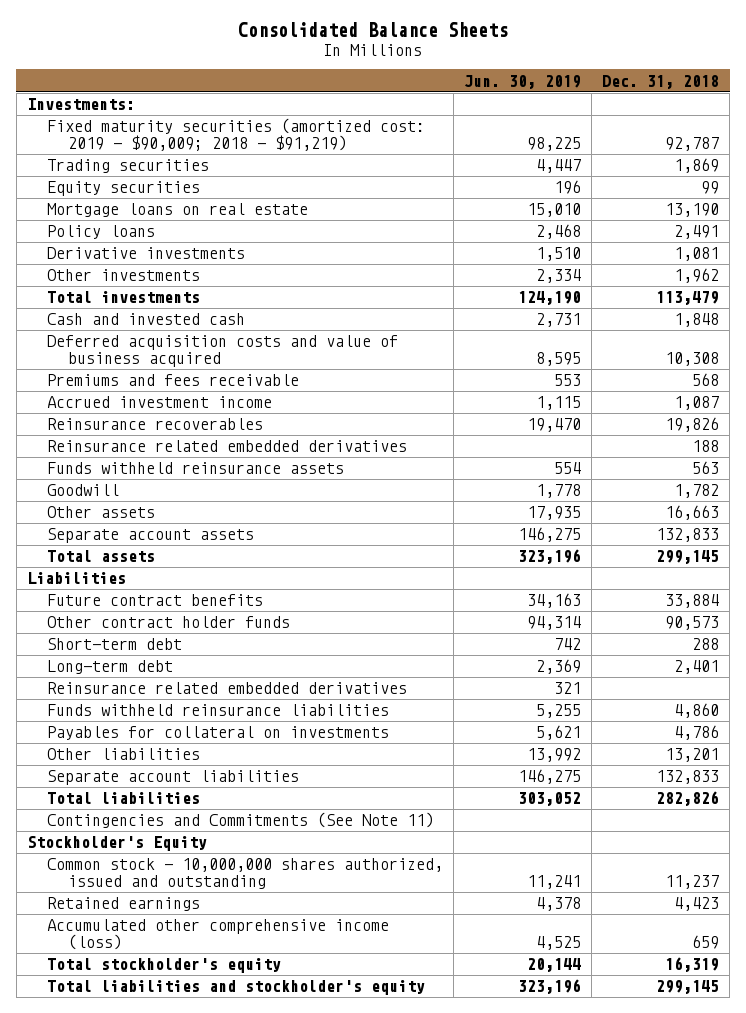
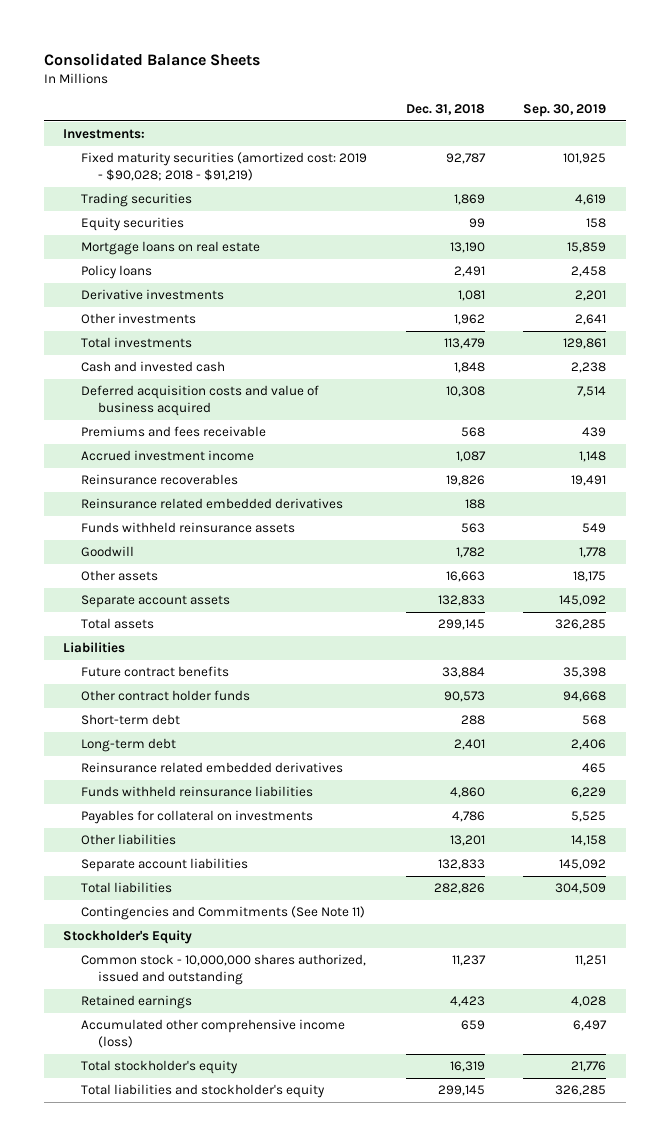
- | Jun. 30, 2019 | Dec. 31, 2018
+ | Dec. 31, 2018 | Sep. 30, 2019
- Fixed maturity securities (amortized cost: 2019 - $90,009; 2018 - $91,219) | 98,225 | 92,787
+ Fixed maturity securities (amortized cost: 2019 - $90,028; 2018 - $91,219) | 92,787 | 101,925

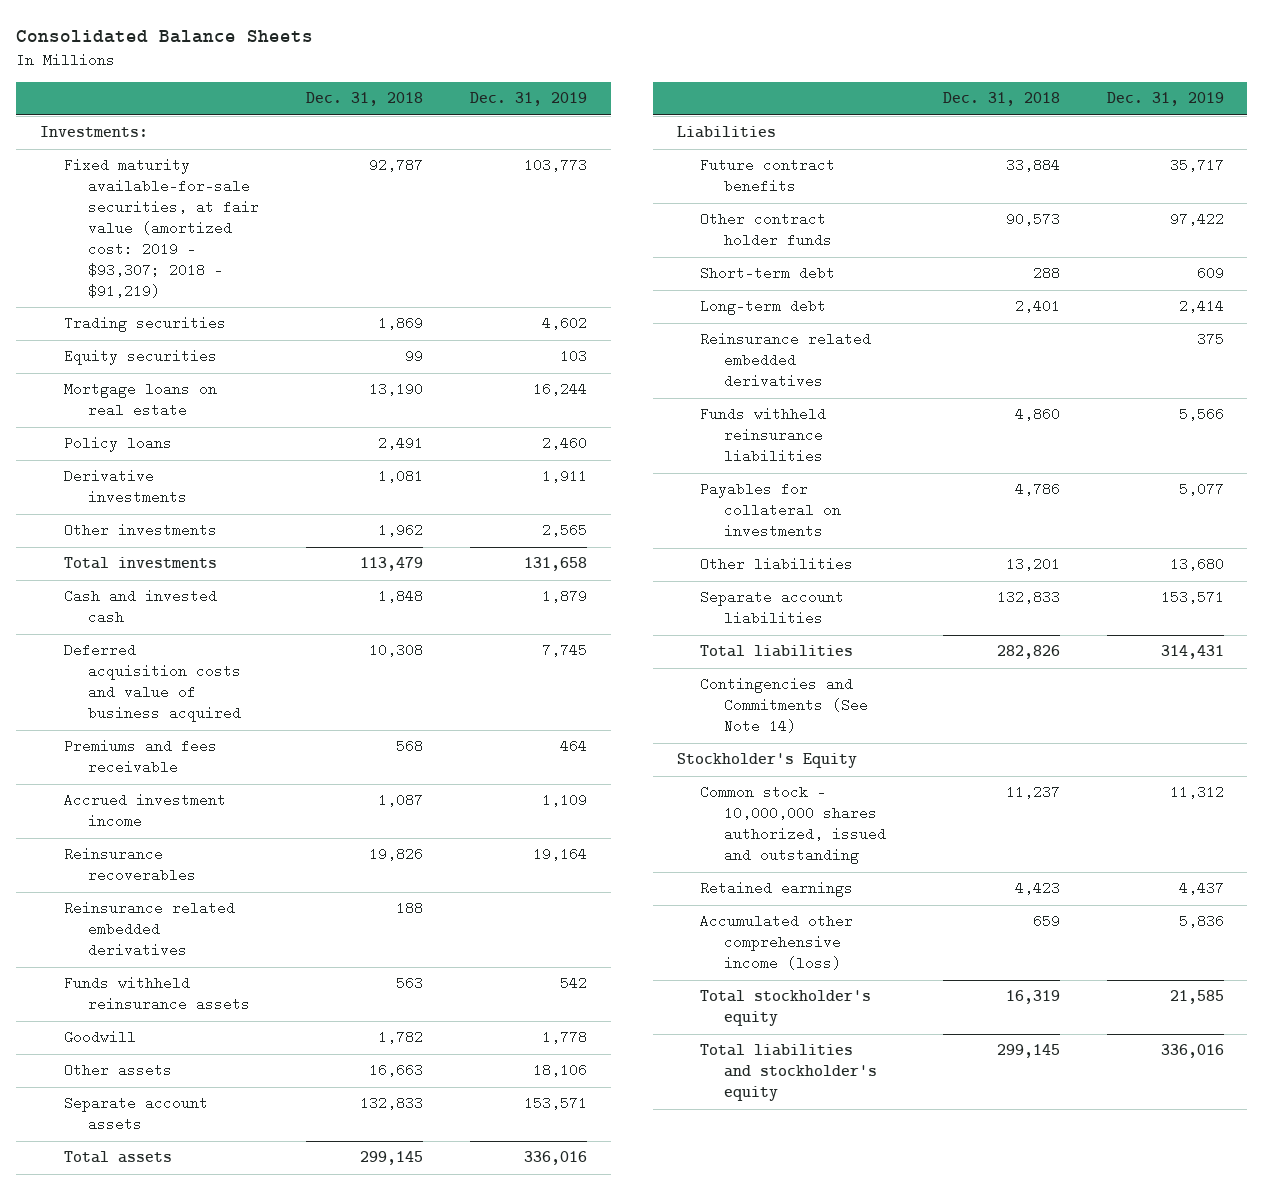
- | Dec. 31, 2018 | Sep. 30, 2019
+ | Dec. 31, 2018 | Dec. 31, 2019
- Fixed maturity securities (amortized cost: 2019 - $90,028; 2018 - $91,219) | 92,787 | 101,925
+ Fixed maturity available-for-sale securities, at fair value (amortized cost: 2019 - $93,307; 2018 - $91,219) | 92,787 | 103,773
- Contingencies and Commitments (See Note 11)
+ Contingencies and Commitments (See Note 14)

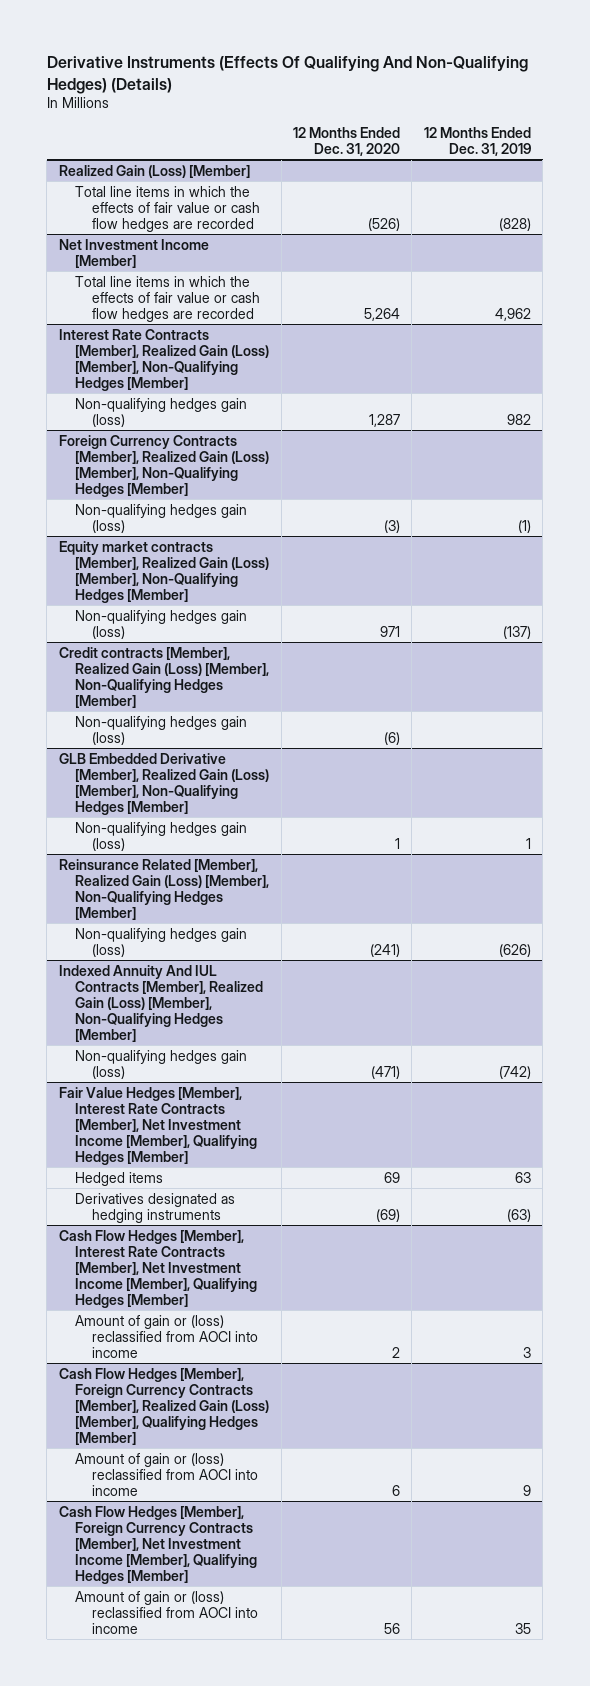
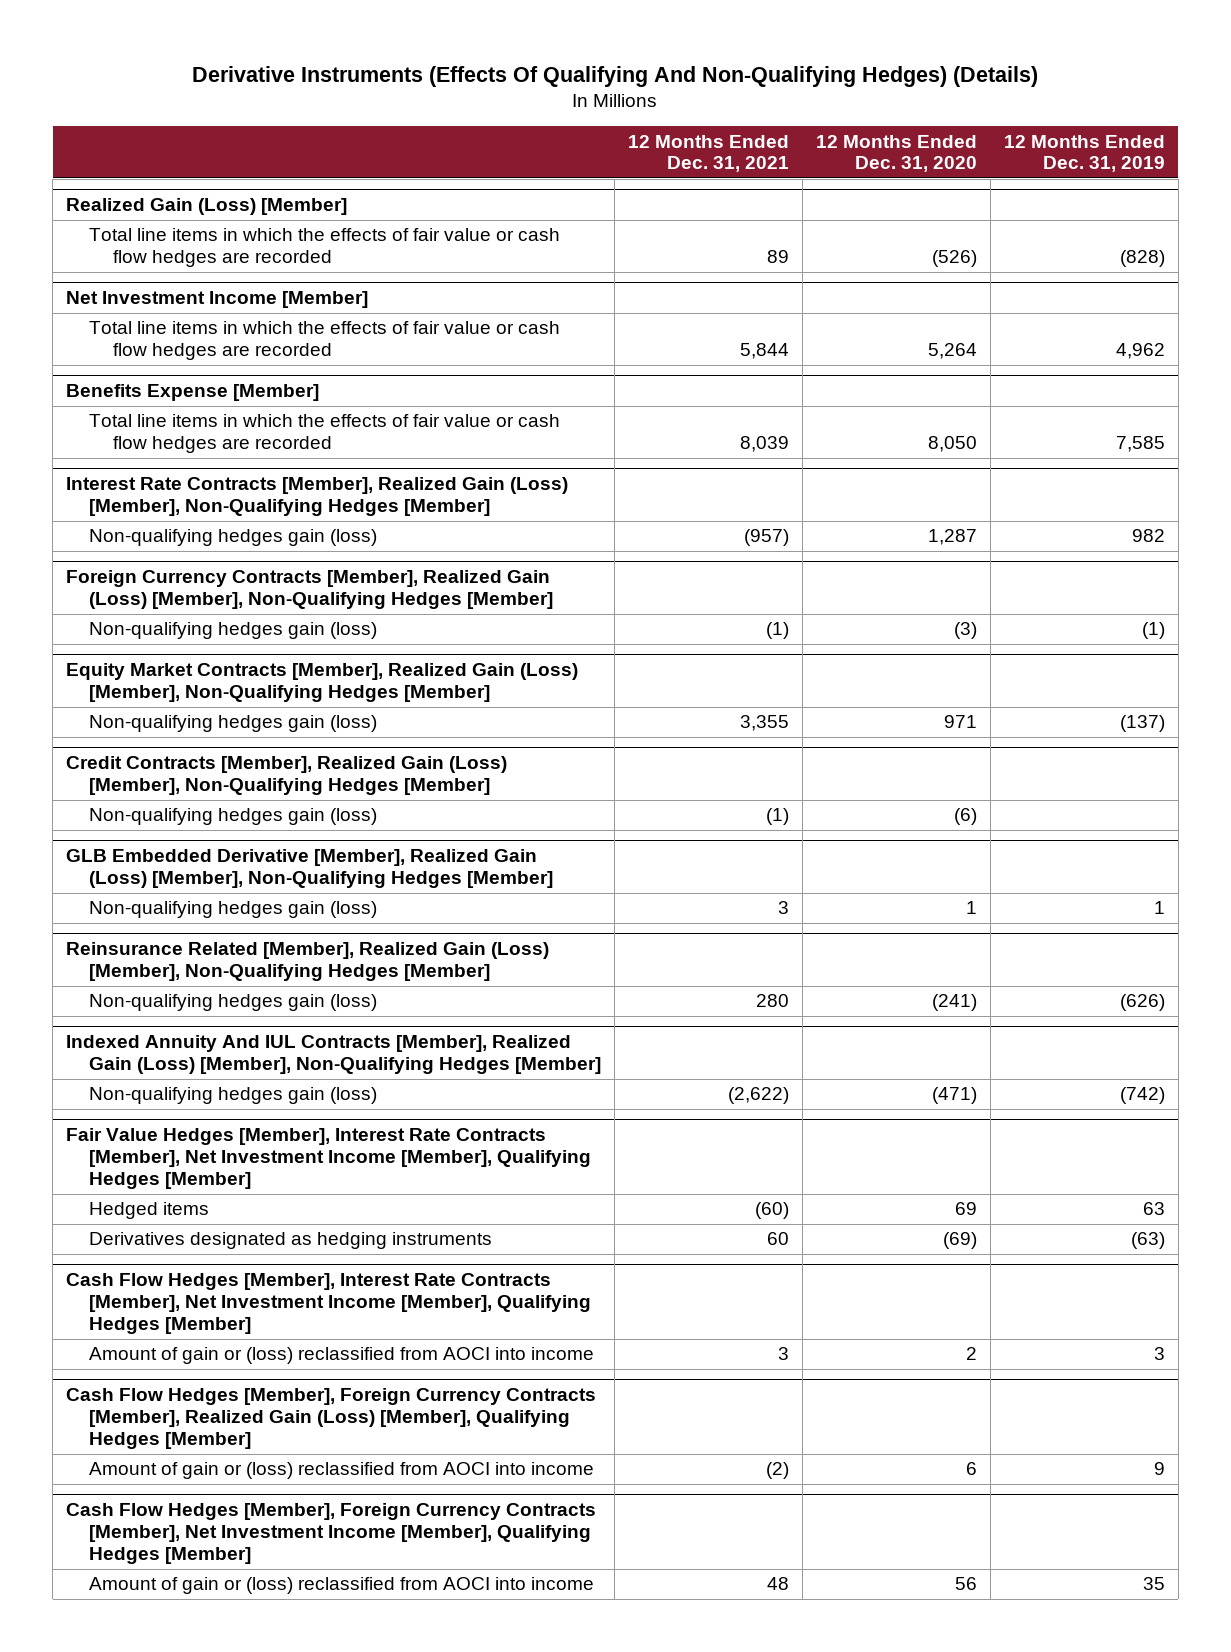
- | 12 Months Ended Dec. 31, 2020 | 12 Months Ended Dec. 31, 2019
+ | 12 Months Ended Dec. 31, 2021 | 12 Months Ended Dec. 31, 2020 | 12 Months Ended Dec. 31, 2019
+ Benefits Expense [Member]
+ Total line items in which the effects of fair value or cash flow hedges are recorded | 8,039 | 8,050 | 7,585
- Equity market contracts [Member], Realized Gain (Loss) [Member], Non-Qualifying Hedges [Member]
+ Equity Market Contracts [Member], Realized Gain (Loss) [Member], Non-Qualifying Hedges [Member]
- Credit contracts [Member], Realized Gain (Loss) [Member], Non-Qualifying Hedges [Member]
+ Credit Contracts [Member], Realized Gain (Loss) [Member], Non-Qualifying Hedges [Member]

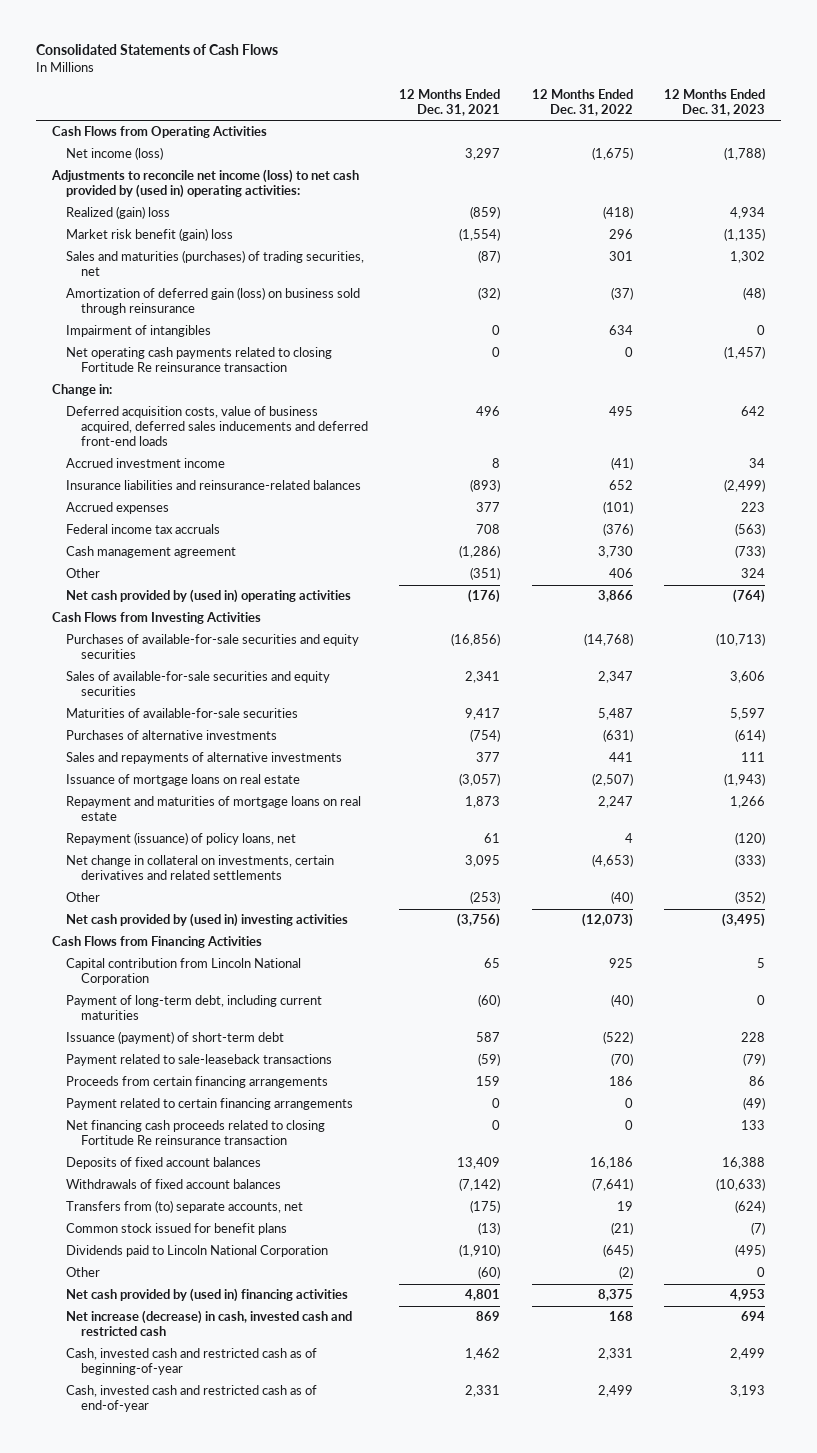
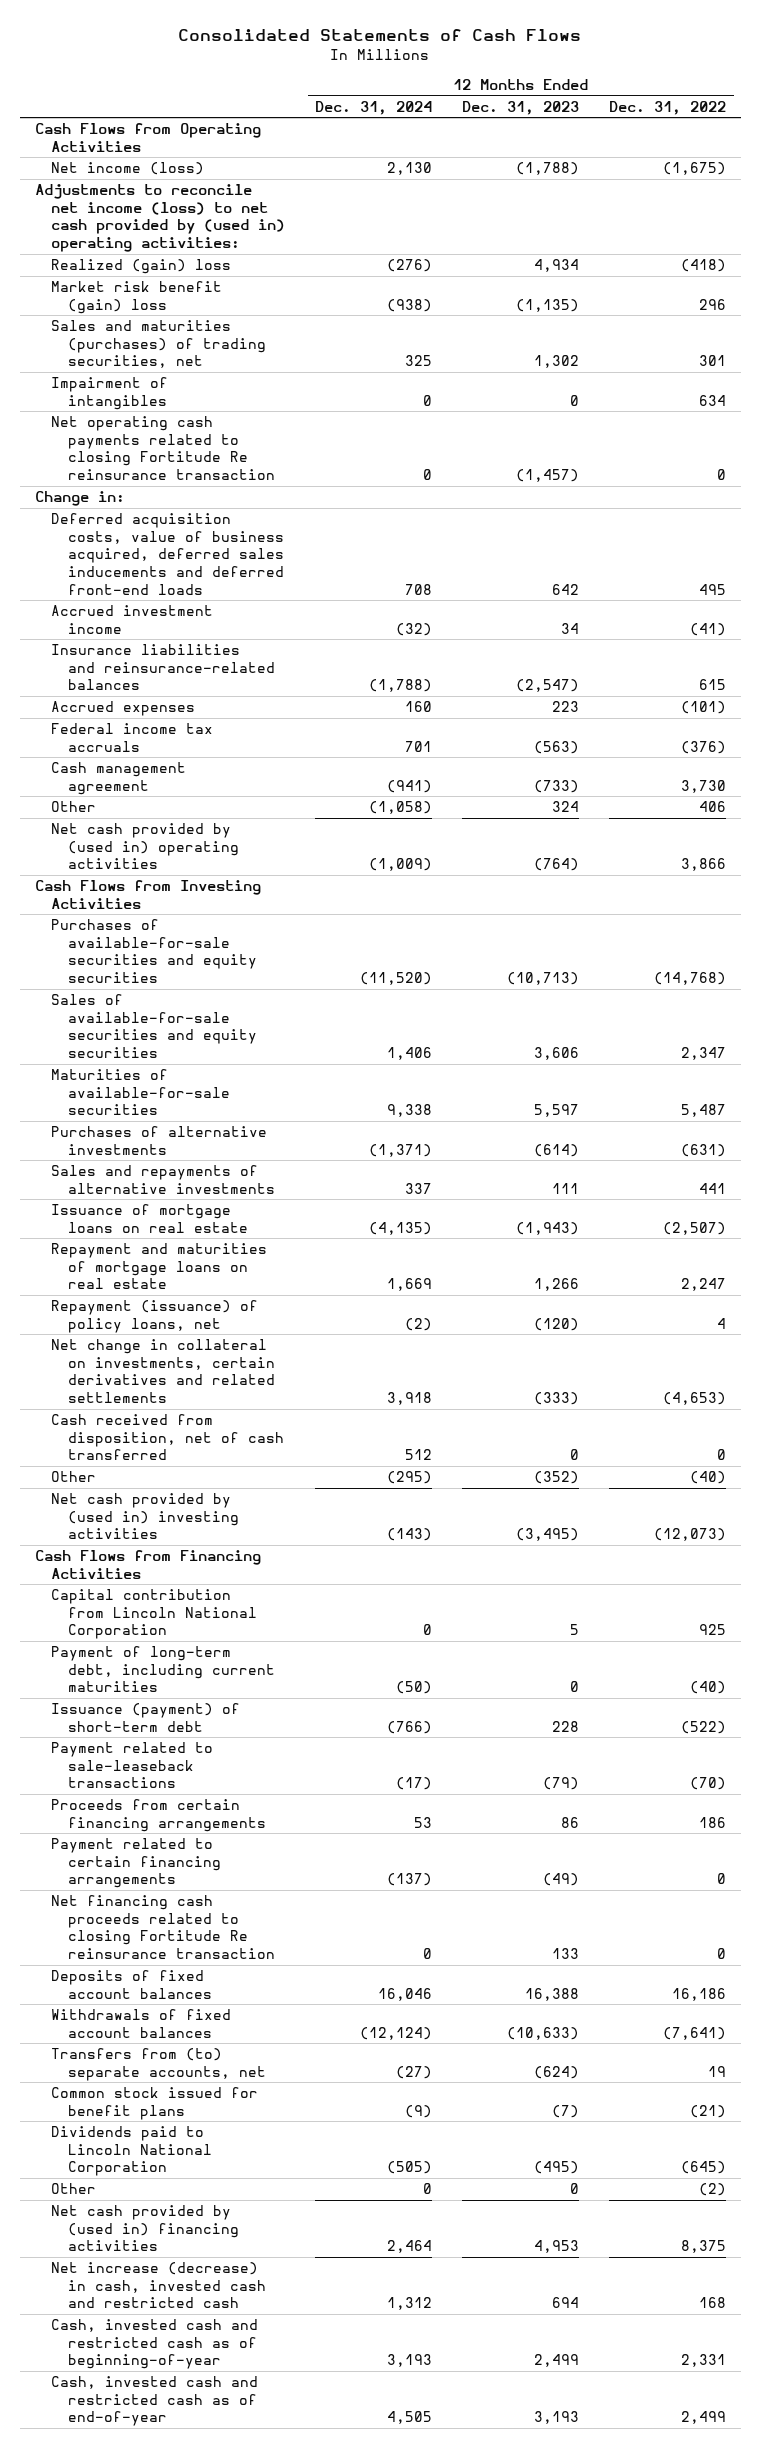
- | 12 Months Ended Dec. 31, 2021 | 12 Months Ended Dec. 31, 2022 | 12 Months Ended Dec. 31, 2023
+ | 12 Months Ended Dec. 31, 2024 | 12 Months Ended Dec. 31, 2023 | 12 Months Ended Dec. 31, 2022
- Amortization of deferred gain (loss) on business sold through reinsurance | (32) | (37) | (48)
- Insurance liabilities and reinsurance-related balances | (893) | 652 | (2,499)
+ Insurance liabilities and reinsurance-related balances | (1,788) | (2,547) | 615
+ Cash received from disposition, net of cash transferred | 512 | 0 | 0

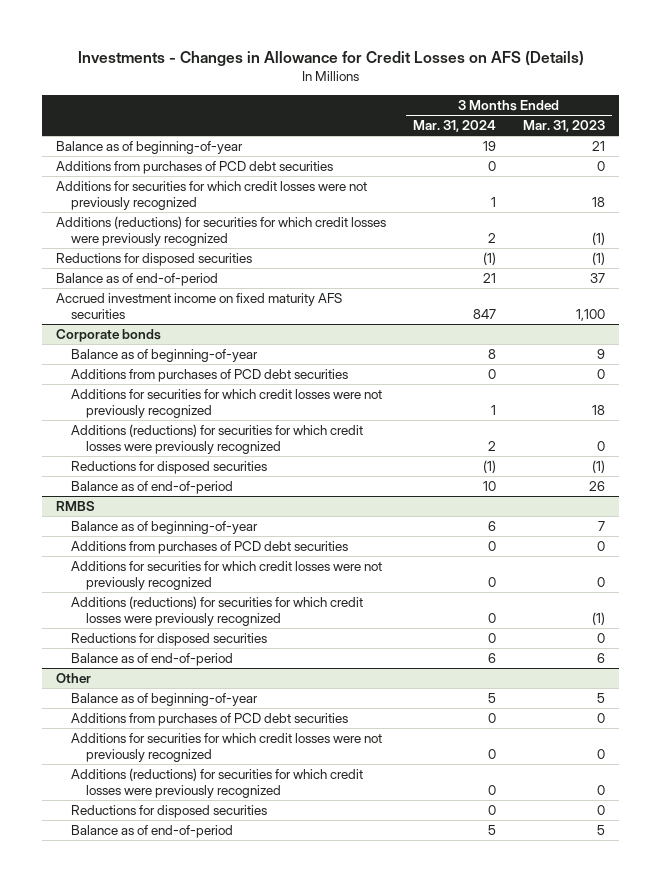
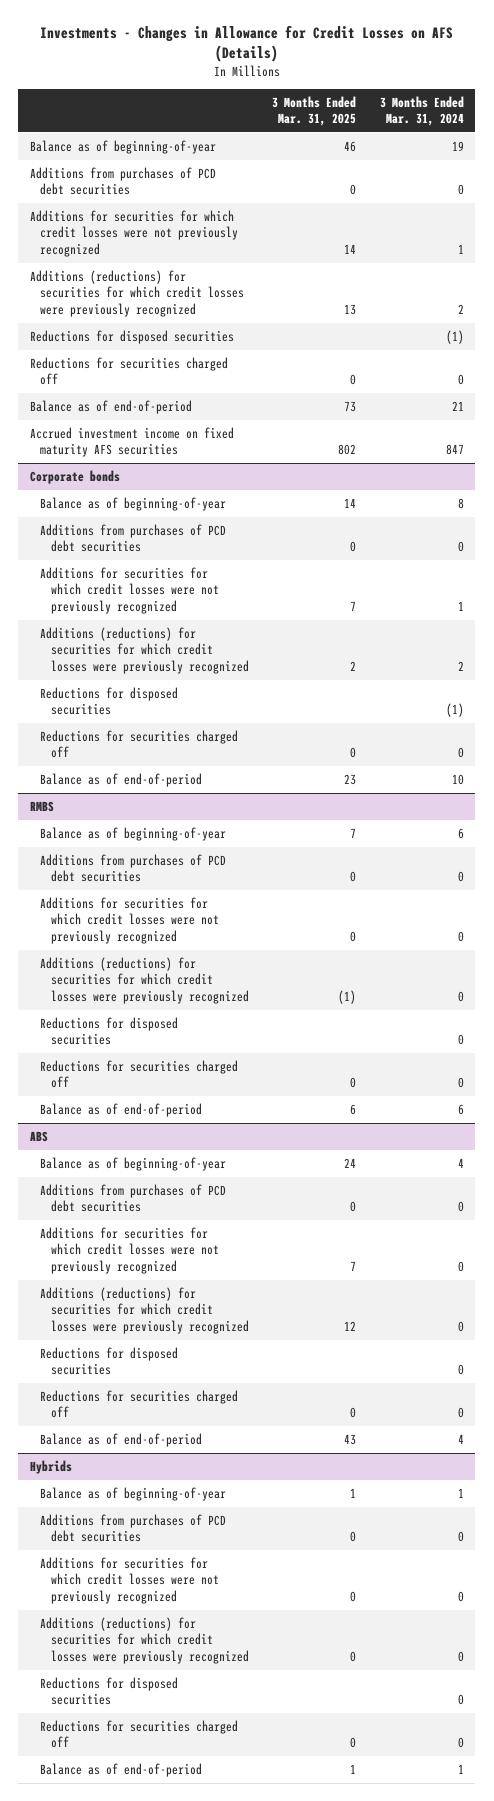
- | 3 Months Ended Mar. 31, 2024 | 3 Months Ended Mar. 31, 2023
+ | 3 Months Ended Mar. 31, 2025 | 3 Months Ended Mar. 31, 2024
+ Reductions for securities charged off | 0 | 0
@ Corporate bonds
+ Reductions for securities charged off | 0 | 0
@ RMBS
+ Reductions for securities charged off | 0 | 0
- Other
- Balance as of beginning-of-year | 5 | 5
+ ABS
+ Balance as of beginning-of-year | 24 | 4
- Balance as of end-of-period | 5 | 5
+ Reductions for securities charged off | 0 | 0
+ Balance as of end-of-period | 43 | 4
+ Hybrids
+ Balance as of beginning-of-year | 1 | 1
+ Additions from purchases of PCD debt securities | 0 | 0
+ Additions for securities for which credit losses were not previously recognized | 0 | 0
+ Additions (reductions) for securities for which credit losses were previously recognized | 0 | 0
+ Reductions for disposed securities | | 0
+ Reductions for securities charged off | 0 | 0
+ Balance as of end-of-period | 1 | 1

